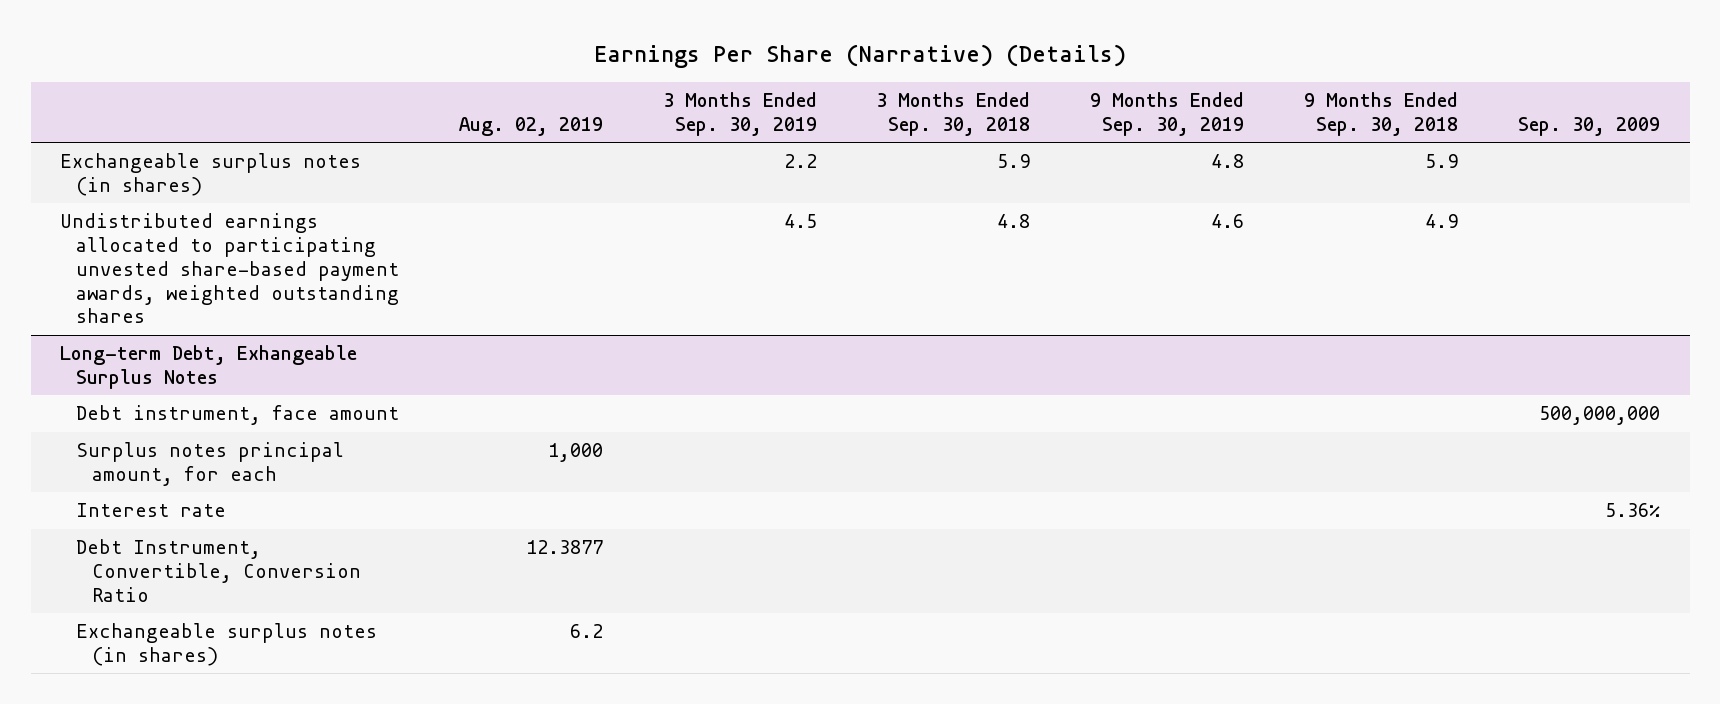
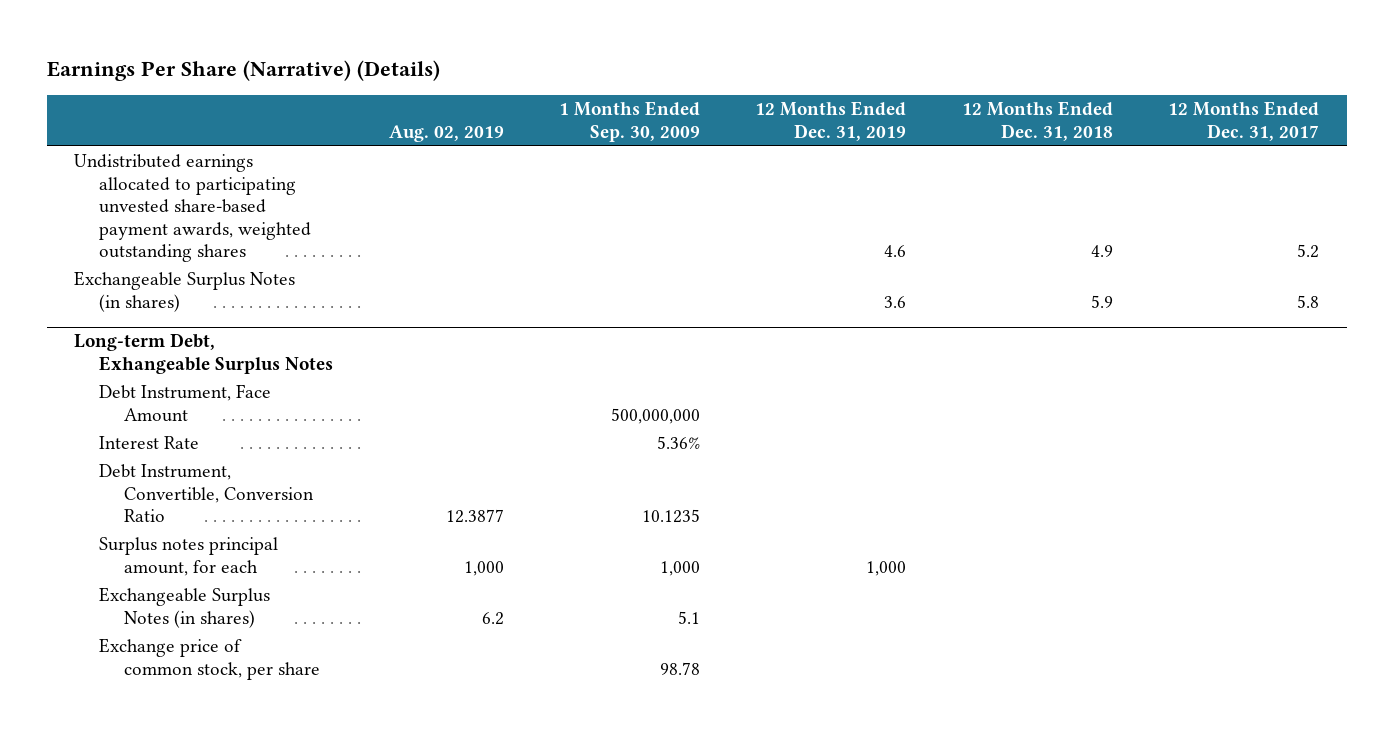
- | Aug. 02, 2019 | 3 Months Ended Sep. 30, 2019 | 3 Months Ended Sep. 30, 2018 | 9 Months Ended Sep. 30, 2019 | 9 Months Ended Sep. 30, 2018 | Sep. 30, 2009
+ | Aug. 02, 2019 | 1 Months Ended Sep. 30, 2009 | 12 Months Ended Dec. 31, 2019 | 12 Months Ended Dec. 31, 2018 | 12 Months Ended Dec. 31, 2017
- Exchangeable surplus notes (in shares) | | 2.2 | 5.9 | 4.8 | 5.9 |
+ Exchangeable Surplus Notes (in shares) | | | 3.6 | 5.9 | 5.8
@ Long-term Debt, Exhangeable Surplus Notes
- Debt instrument, face amount | | | | | | 500,000,000
- Interest rate | | | | | | 5.36%
+ Debt Instrument, Face Amount | | 500,000,000 | | |
+ Interest Rate | | 5.36% | | |
- Exchangeable surplus notes (in shares) | 6.2 | | | | |
moved down: Surplus notes principal amount, for each | 1,000 | 1,000 | 1,000 | |
+ Exchangeable Surplus Notes (in shares) | 6.2 | 5.1 | | |
+ Exchange price of common stock, per share | | 98.78 | | |

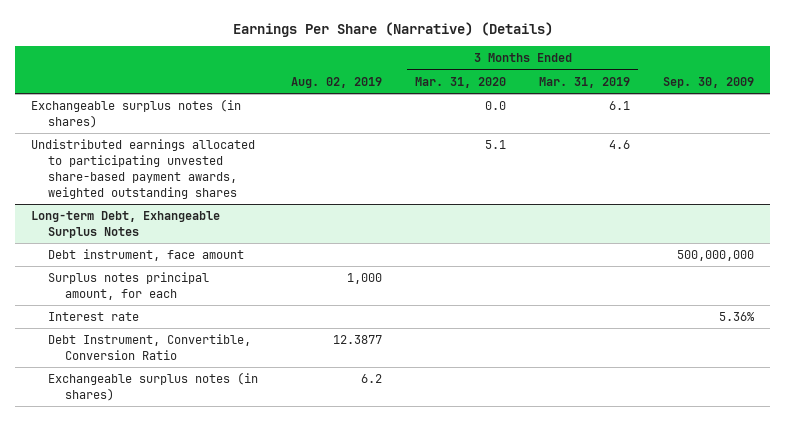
- | Aug. 02, 2019 | 1 Months Ended Sep. 30, 2009 | 12 Months Ended Dec. 31, 2019 | 12 Months Ended Dec. 31, 2018 | 12 Months Ended Dec. 31, 2017
+ | Aug. 02, 2019 | 3 Months Ended Mar. 31, 2020 | 3 Months Ended Mar. 31, 2019 | Sep. 30, 2009
+ Exchangeable surplus notes (in shares) | | 0.0 | 6.1 |
- Exchangeable Surplus Notes (in shares) | | | 3.6 | 5.9 | 5.8
@ Long-term Debt, Exhangeable Surplus Notes
- Debt Instrument, Face Amount | | 500,000,000 | | |
- Interest Rate | | 5.36% | | |
+ Debt instrument, face amount | | | | 500,000,000
- Exchangeable Surplus Notes (in shares) | 6.2 | 5.1 | | |
- Exchange price of common stock, per share | | 98.78 | | |
+ Interest rate | | | | 5.36%
moved down: Debt Instrument, Convertible, Conversion Ratio | 12.3877 | | |
+ Exchangeable surplus notes (in shares) | 6.2 | | |

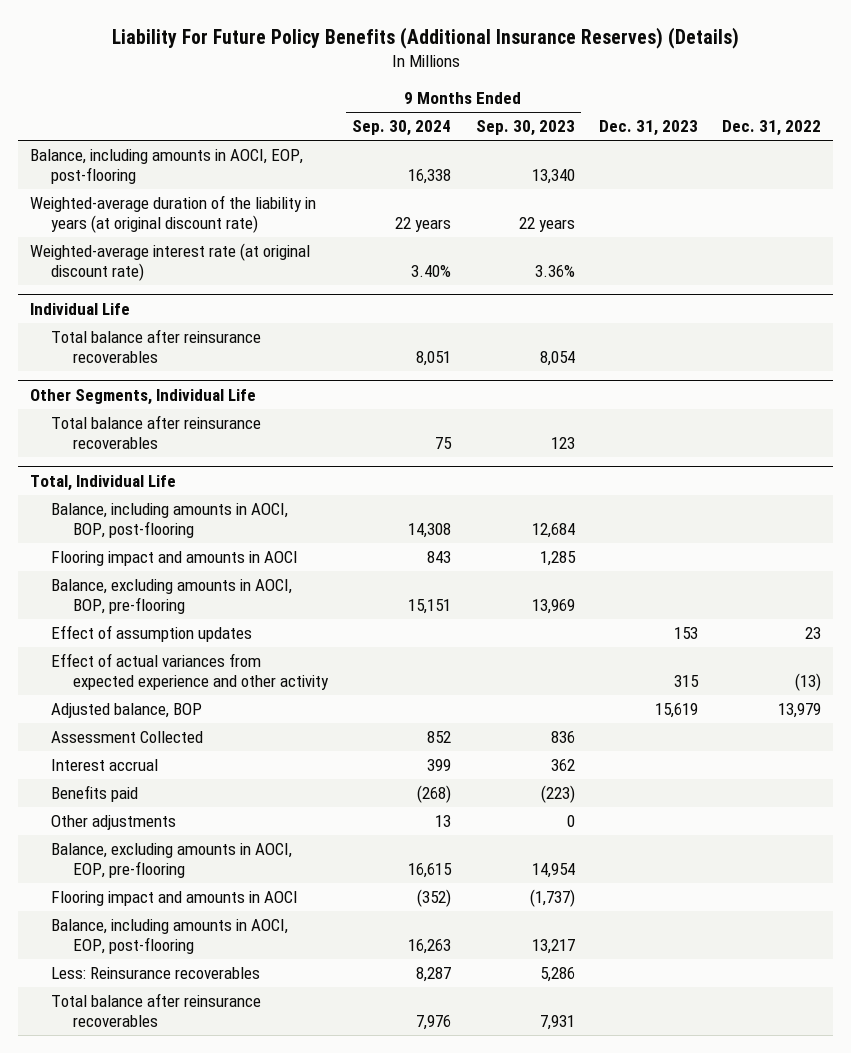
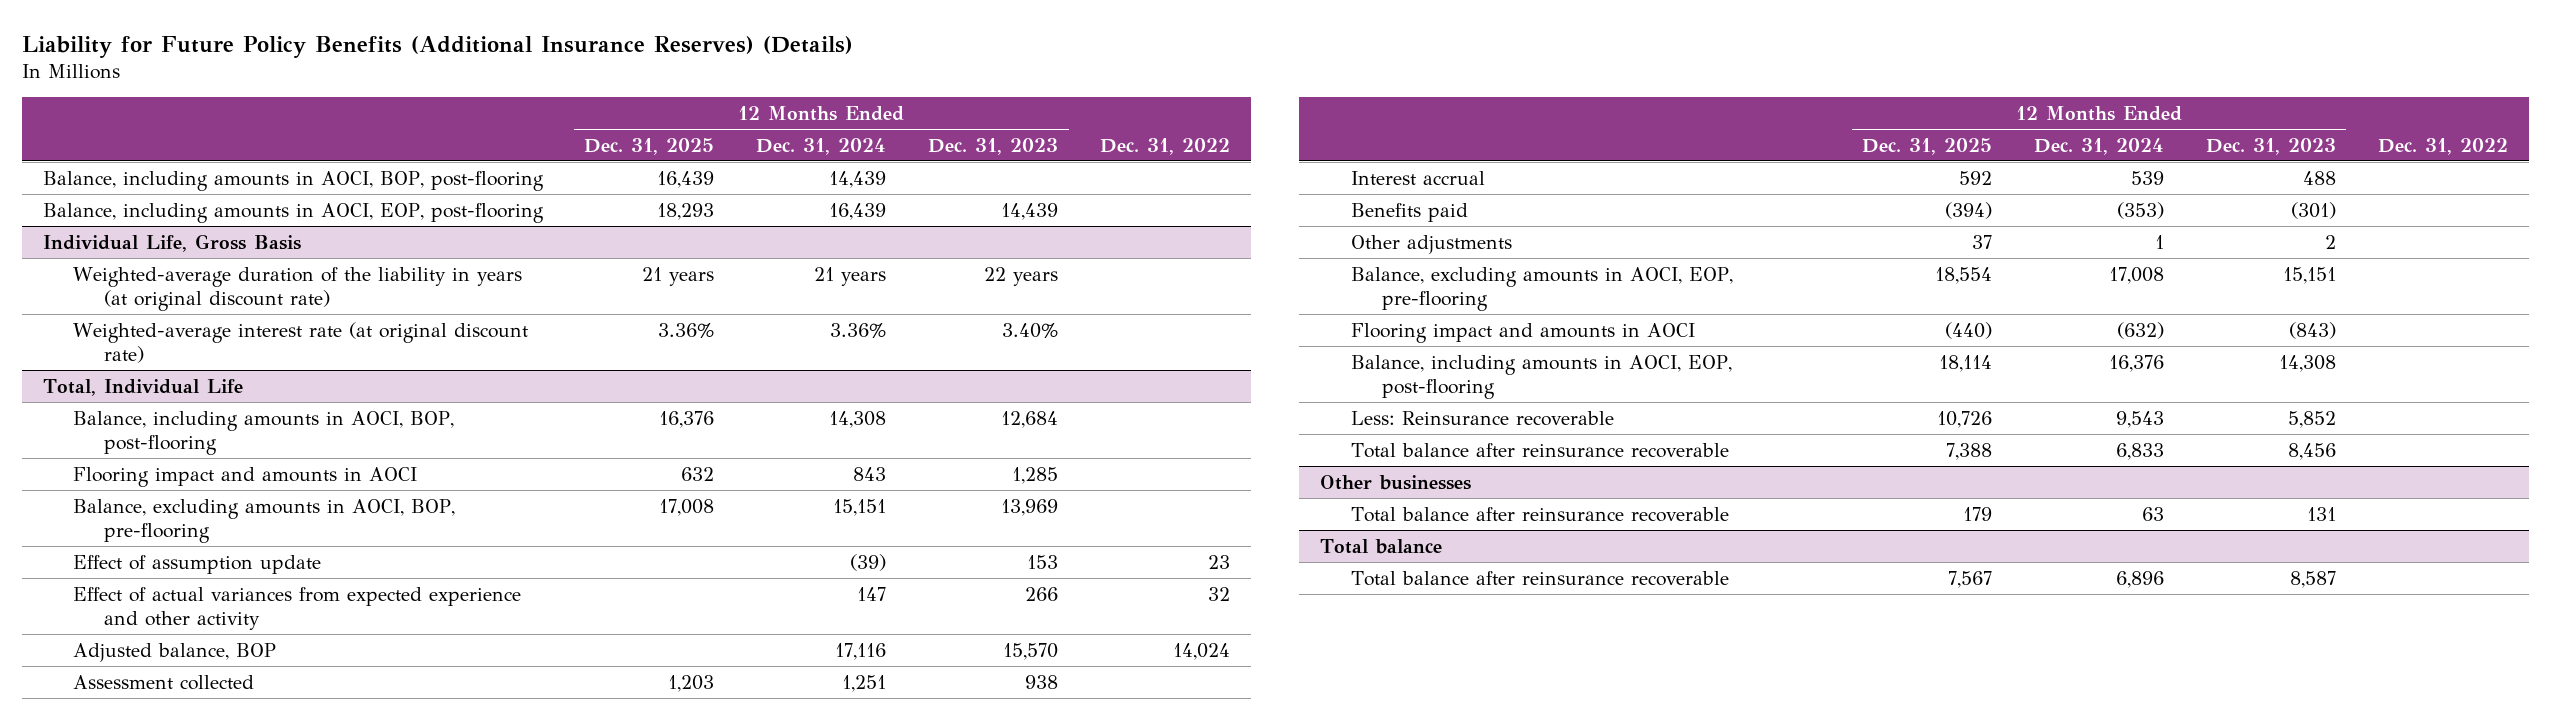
- Liability For Future Policy Benefits (Additional Insurance Reserves) (Details)
+ Liability for Future Policy Benefits (Additional Insurance Reserves) (Details)
- | 9 Months Ended Sep. 30, 2024 | 9 Months Ended Sep. 30, 2023 | Dec. 31, 2023 | Dec. 31, 2022
+ | 12 Months Ended Dec. 31, 2025 | 12 Months Ended Dec. 31, 2024 | 12 Months Ended Dec. 31, 2023 | Dec. 31, 2022
+ Balance, including amounts in AOCI, BOP, post-flooring | 16,439 | 14,439 | |
- Weighted-average duration of the liability in years (at original discount rate) | 22 years | 22 years | |
- Weighted-average interest rate (at original discount rate) | 3.40% | 3.36% | |
- Individual Life
- Total balance after reinsurance recoverables | 8,051 | 8,054 | |
- Other Segments, Individual Life
- Total balance after reinsurance recoverables | 75 | 123 | |
+ Individual Life, Gross Basis
+ Weighted-average duration of the liability in years (at original discount rate) | 21 years | 21 years | 22 years |
+ Weighted-average interest rate (at original discount rate) | 3.36% | 3.36% | 3.40% |
@ Total, Individual Life
- Effect of assumption updates | | | 153 | 23
- Effect of actual variances from expected experience and other activity | | | 315 | (13)
- Adjusted balance, BOP | | | 15,619 | 13,979
- Assessment Collected | 852 | 836 | |
+ Effect of assumption update | | (39) | 153 | 23
+ Effect of actual variances from expected experience and other activity | | 147 | 266 | 32
+ Adjusted balance, BOP | | 17,116 | 15,570 | 14,024
+ Assessment collected | 1,203 | 1,251 | 938 |
- Less: Reinsurance recoverables | 8,287 | 5,286 | |
- Total balance after reinsurance recoverables | 7,976 | 7,931 | |
+ Less: Reinsurance recoverable | 10,726 | 9,543 | 5,852 |
+ Total balance after reinsurance recoverable | 7,388 | 6,833 | 8,456 |
+ Other businesses
+ Total balance after reinsurance recoverable | 179 | 63 | 131 |
+ Total balance
+ Total balance after reinsurance recoverable | 7,567 | 6,896 | 8,587 |

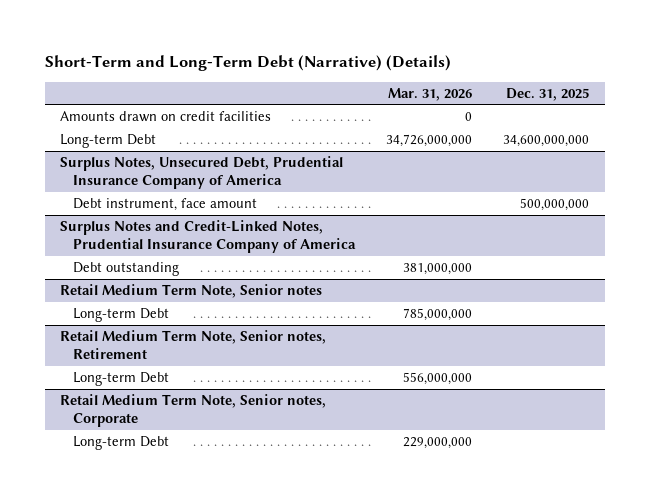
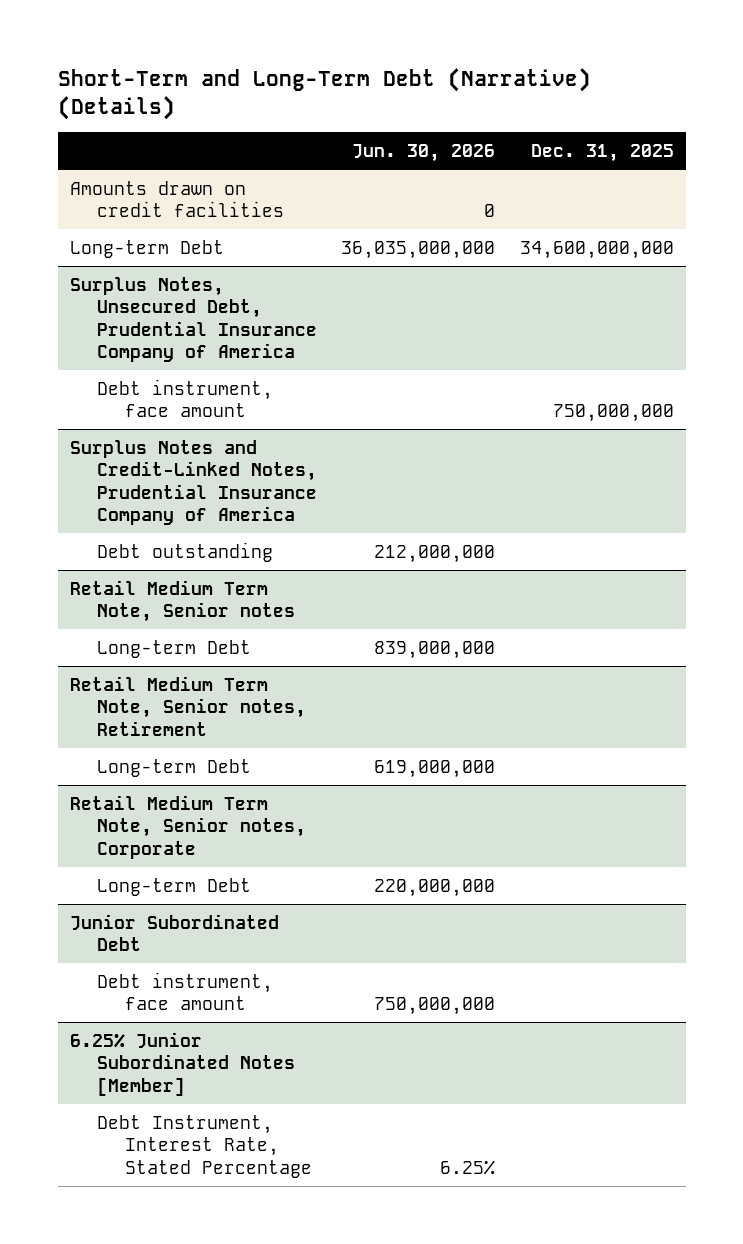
- | Mar. 31, 2026 | Dec. 31, 2025
+ | Jun. 30, 2026 | Dec. 31, 2025
@ Surplus Notes, Unsecured Debt, Prudential Insurance Company of America
- Debt instrument, face amount | | 500,000,000
+ Debt instrument, face amount | | 750,000,000
+ Junior Subordinated Debt
+ Debt instrument, face amount | 750,000,000 |
+ 6.25% Junior Subordinated Notes [Member]
+ Debt Instrument, Interest Rate, Stated Percentage | 6.25% |

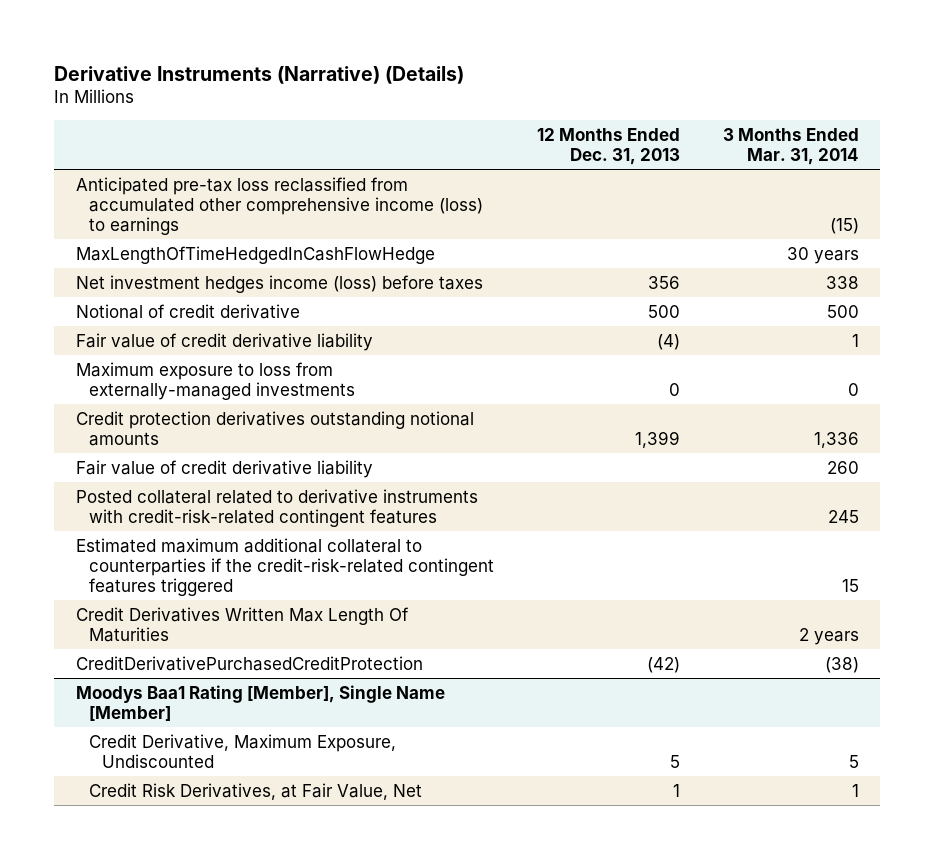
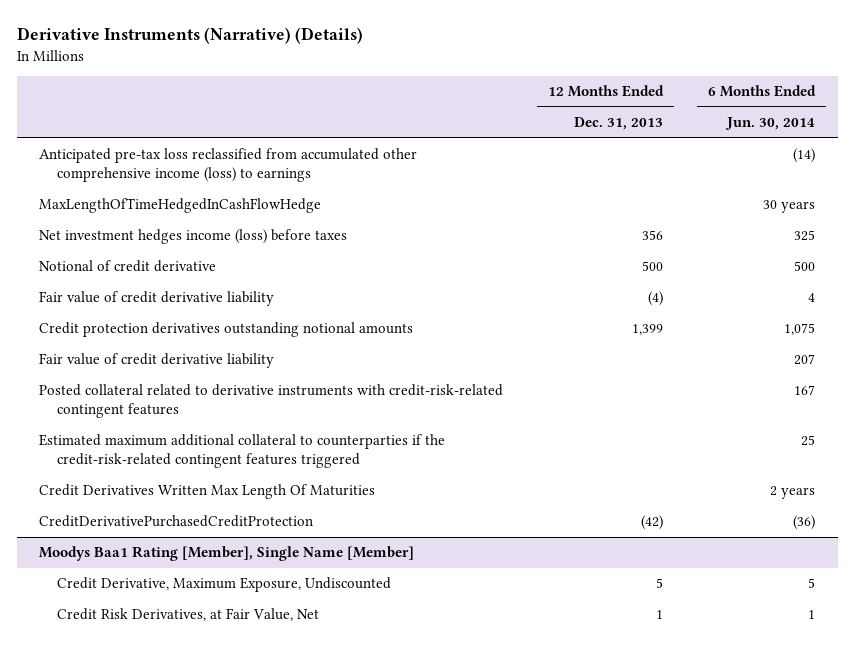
- | 12 Months Ended Dec. 31, 2013 | 3 Months Ended Mar. 31, 2014
+ | 12 Months Ended Dec. 31, 2013 | 6 Months Ended Jun. 30, 2014
- Maximum exposure to loss from externally-managed investments | 0 | 0

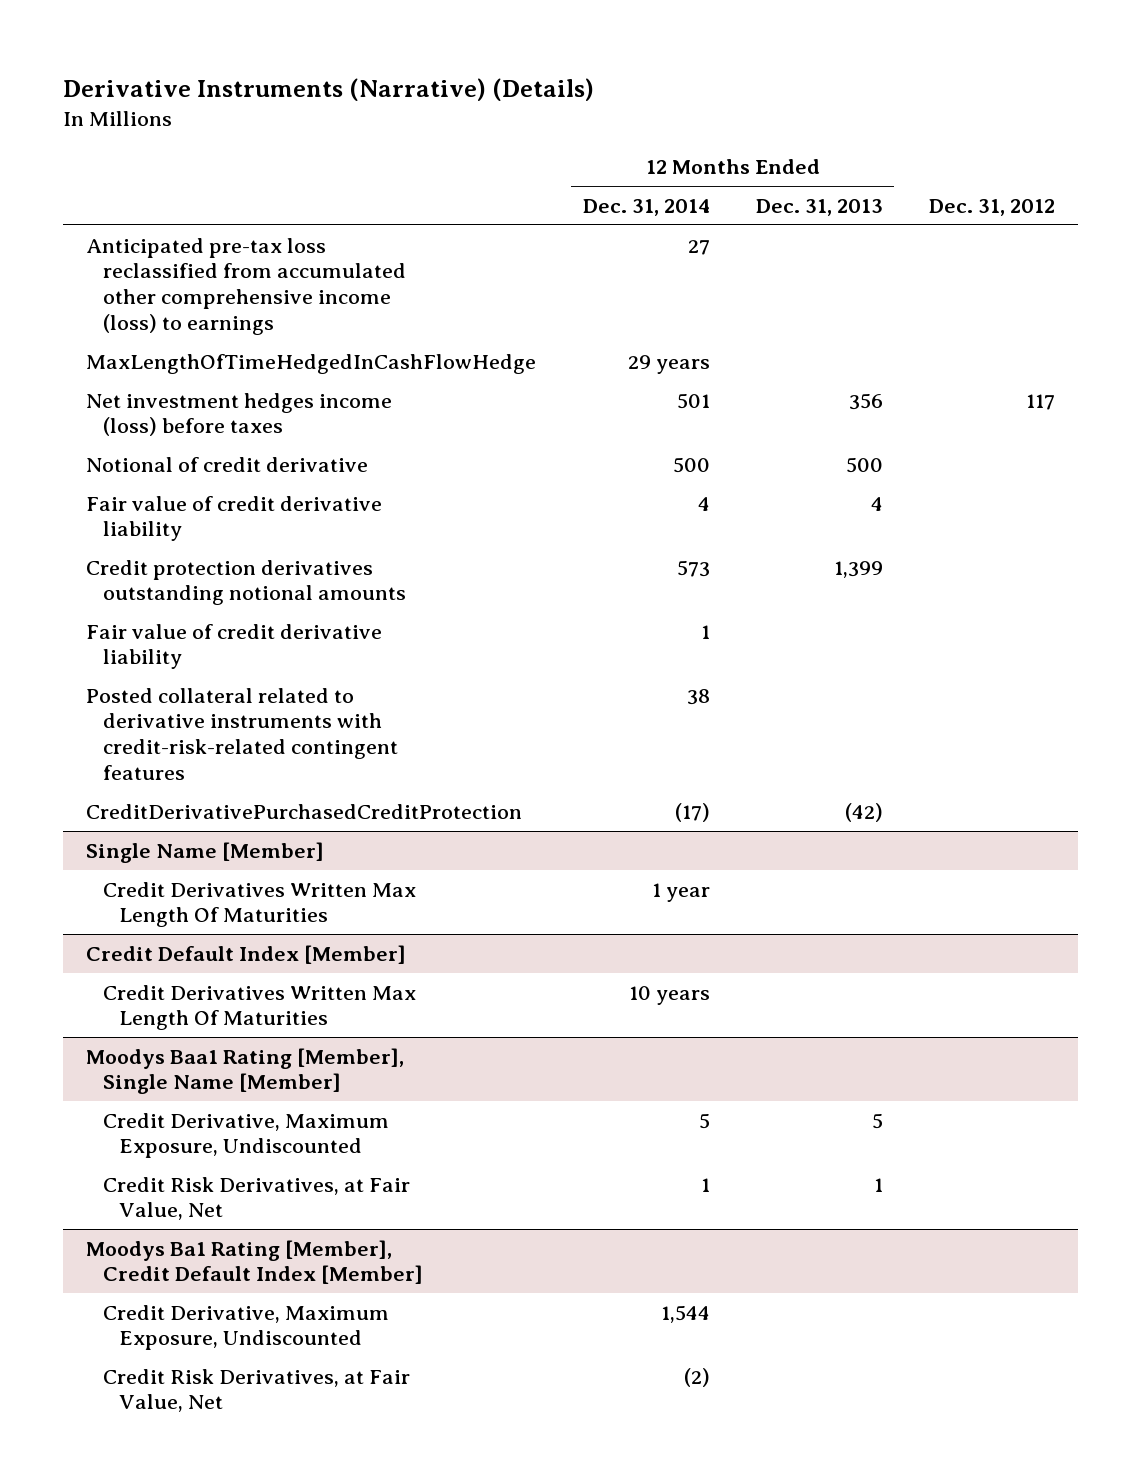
- | 12 Months Ended Dec. 31, 2013 | 6 Months Ended Jun. 30, 2014
+ | 12 Months Ended Dec. 31, 2014 | 12 Months Ended Dec. 31, 2013 | Dec. 31, 2012
- Fair value of credit derivative liability | (4) | 4
+ Fair value of credit derivative liability | 4 | 4 |
- Estimated maximum additional collateral to counterparties if the credit-risk-related contingent features triggered | | 25
- Credit Derivatives Written Max Length Of Maturities | | 2 years
+ Single Name [Member]
+ Credit Derivatives Written Max Length Of Maturities | 1 year | |
+ Credit Default Index [Member]
+ Credit Derivatives Written Max Length Of Maturities | 10 years | |
+ Moodys Ba1 Rating [Member], Credit Default Index [Member]
+ Credit Derivative, Maximum Exposure, Undiscounted | 1,544 | |
+ Credit Risk Derivatives, at Fair Value, Net | (2) | |

